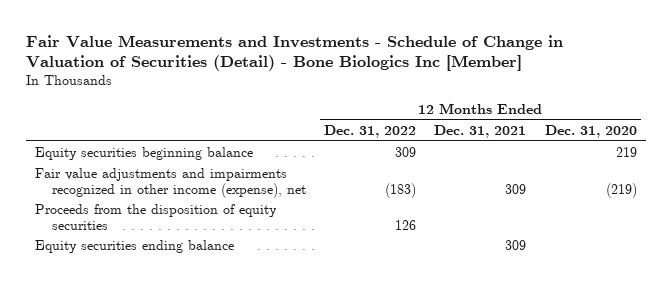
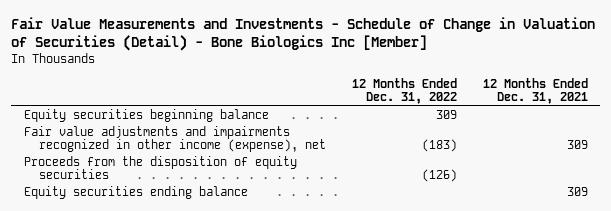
- | 12 Months Ended Dec. 31, 2022 | 12 Months Ended Dec. 31, 2021 | 12 Months Ended Dec. 31, 2020
+ | 12 Months Ended Dec. 31, 2022 | 12 Months Ended Dec. 31, 2021
- Proceeds from the disposition of equity securities | 126 | |
+ Proceeds from the disposition of equity securities | (126) |

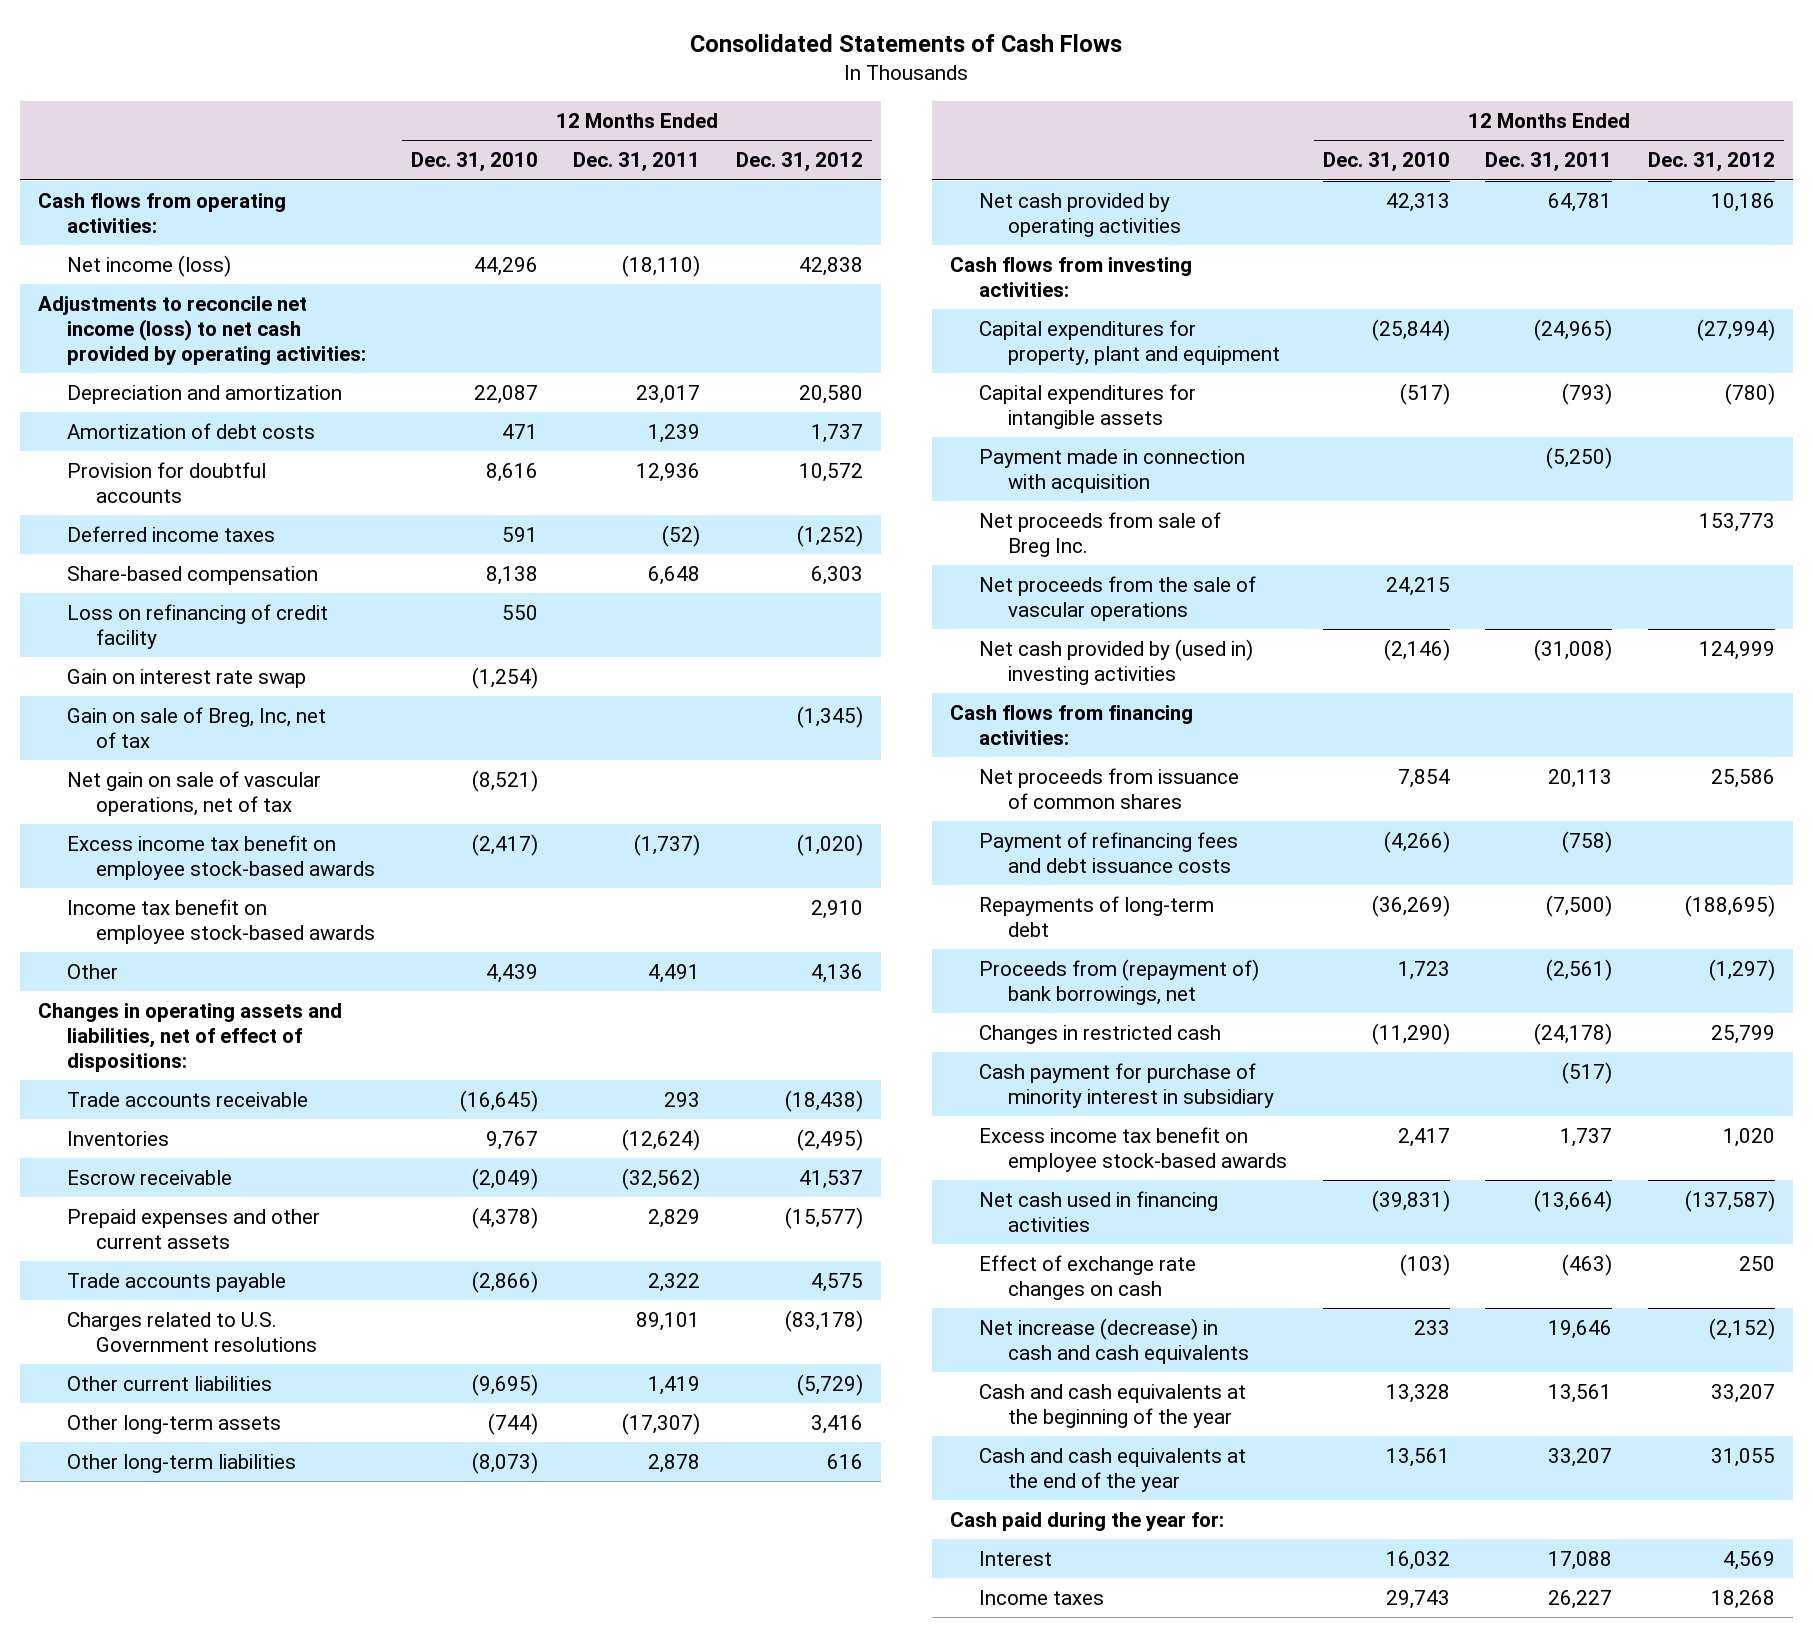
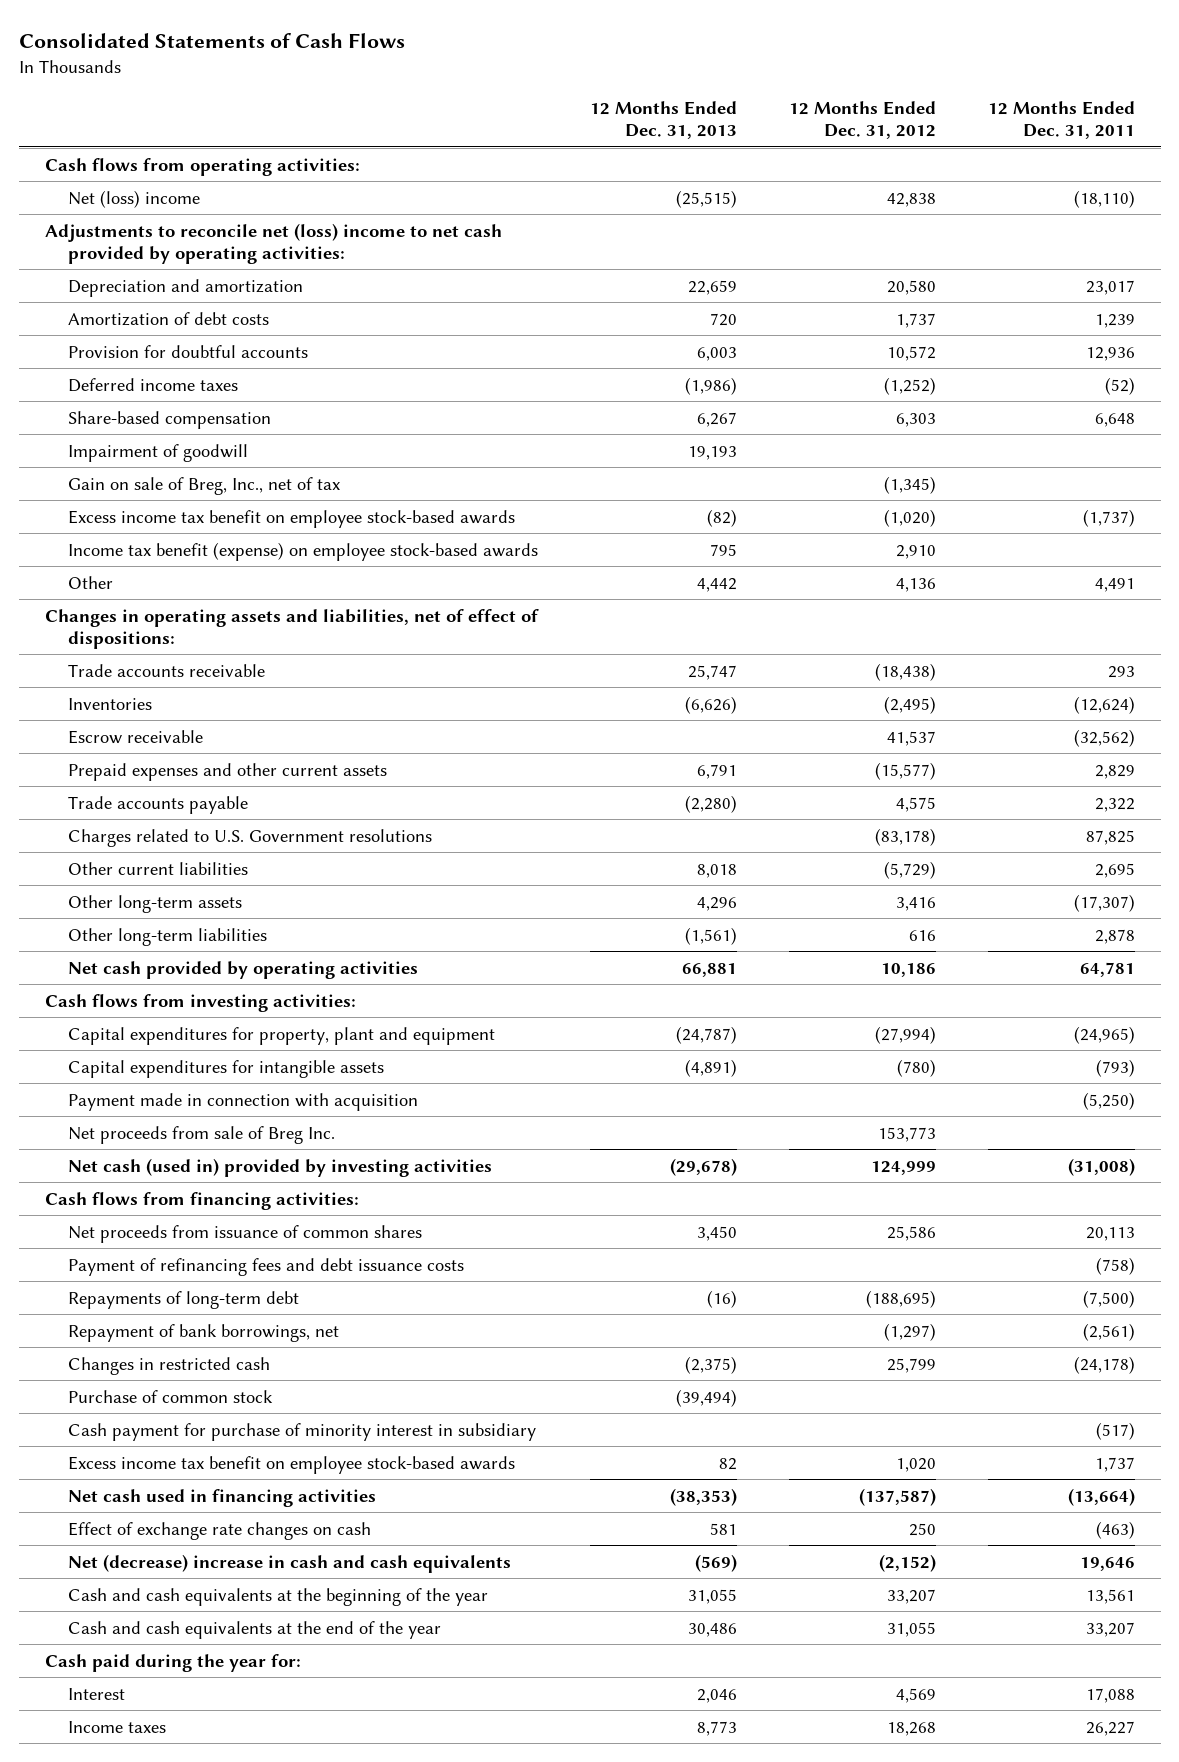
- | 12 Months Ended Dec. 31, 2010 | 12 Months Ended Dec. 31, 2011 | 12 Months Ended Dec. 31, 2012
+ | 12 Months Ended Dec. 31, 2013 | 12 Months Ended Dec. 31, 2012 | 12 Months Ended Dec. 31, 2011
- Net income (loss) | 44,296 | (18,110) | 42,838
- Adjustments to reconcile net income (loss) to net cash provided by operating activities:
+ Net (loss) income | (25,515) | 42,838 | (18,110)
+ Adjustments to reconcile net (loss) income to net cash provided by operating activities:
- Loss on refinancing of credit facility | 550 | |
- Gain on interest rate swap | (1,254) | |
- Gain on sale of Breg, Inc, net of tax | | | (1,345)
- Net gain on sale of vascular operations, net of tax | (8,521) | |
+ Impairment of goodwill | 19,193 | |
+ Gain on sale of Breg, Inc., net of tax | | (1,345) |
- Income tax benefit on employee stock-based awards | | | 2,910
+ Income tax benefit (expense) on employee stock-based awards | 795 | 2,910 |
- Charges related to U.S. Government resolutions | | 89,101 | (83,178)
- Other current liabilities | (9,695) | 1,419 | (5,729)
+ Charges related to U.S. Government resolutions | | (83,178) | 87,825
+ Other current liabilities | 8,018 | (5,729) | 2,695
- Net proceeds from the sale of vascular operations | 24,215 | |
- Net cash provided by (used in) investing activities | (2,146) | (31,008) | 124,999
+ Net cash (used in) provided by investing activities | (29,678) | 124,999 | (31,008)
- Proceeds from (repayment of) bank borrowings, net | 1,723 | (2,561) | (1,297)
+ Repayment of bank borrowings, net | | (1,297) | (2,561)
+ Purchase of common stock | (39,494) | |
- Net increase (decrease) in cash and cash equivalents | 233 | 19,646 | (2,152)
+ Net (decrease) increase in cash and cash equivalents | (569) | (2,152) | 19,646

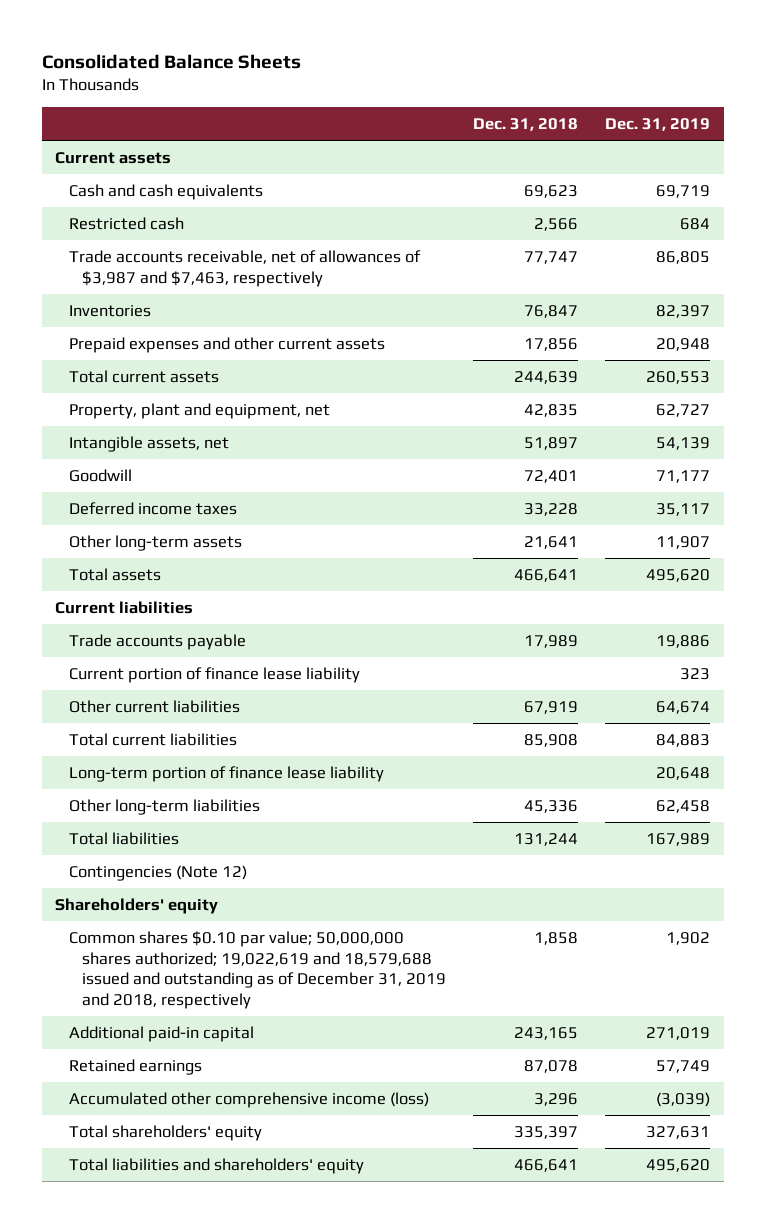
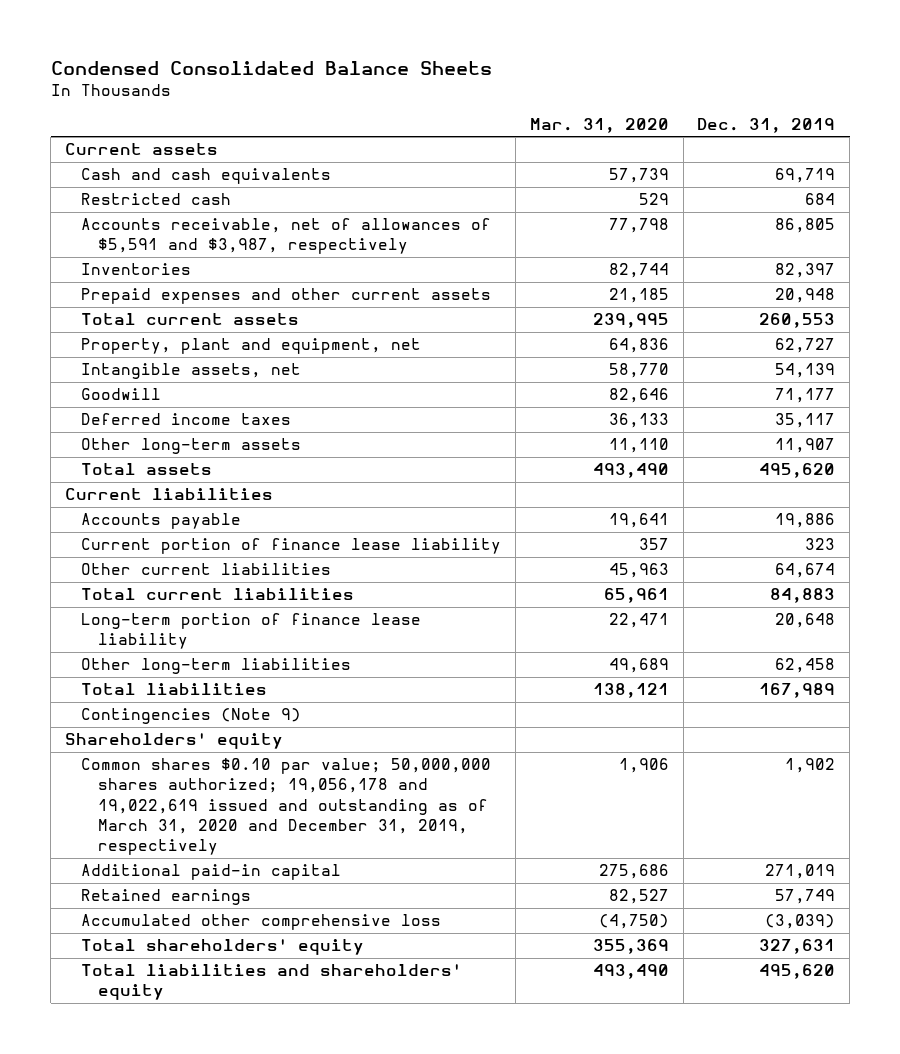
- Consolidated Balance Sheets
+ Condensed Consolidated Balance Sheets
- | Dec. 31, 2018 | Dec. 31, 2019
+ | Mar. 31, 2020 | Dec. 31, 2019
- Trade accounts receivable, net of allowances of $3,987 and $7,463, respectively | 77,747 | 86,805
+ Accounts receivable, net of allowances of $5,591 and $3,987, respectively | 77,798 | 86,805
- Trade accounts payable | 17,989 | 19,886
+ Accounts payable | 19,641 | 19,886
- Contingencies (Note 12)
+ Contingencies (Note 9)
- Common shares $0.10 par value; 50,000,000 shares authorized; 19,022,619 and 18,579,688 issued and outstanding as of December 31, 2019 and 2018, respectively | 1,858 | 1,902
+ Common shares $0.10 par value; 50,000,000 shares authorized; 19,056,178 and 19,022,619 issued and outstanding as of March 31, 2020 and December 31, 2019, respectively | 1,906 | 1,902
- Accumulated other comprehensive income (loss) | 3,296 | (3,039)
+ Accumulated other comprehensive loss | (4,750) | (3,039)

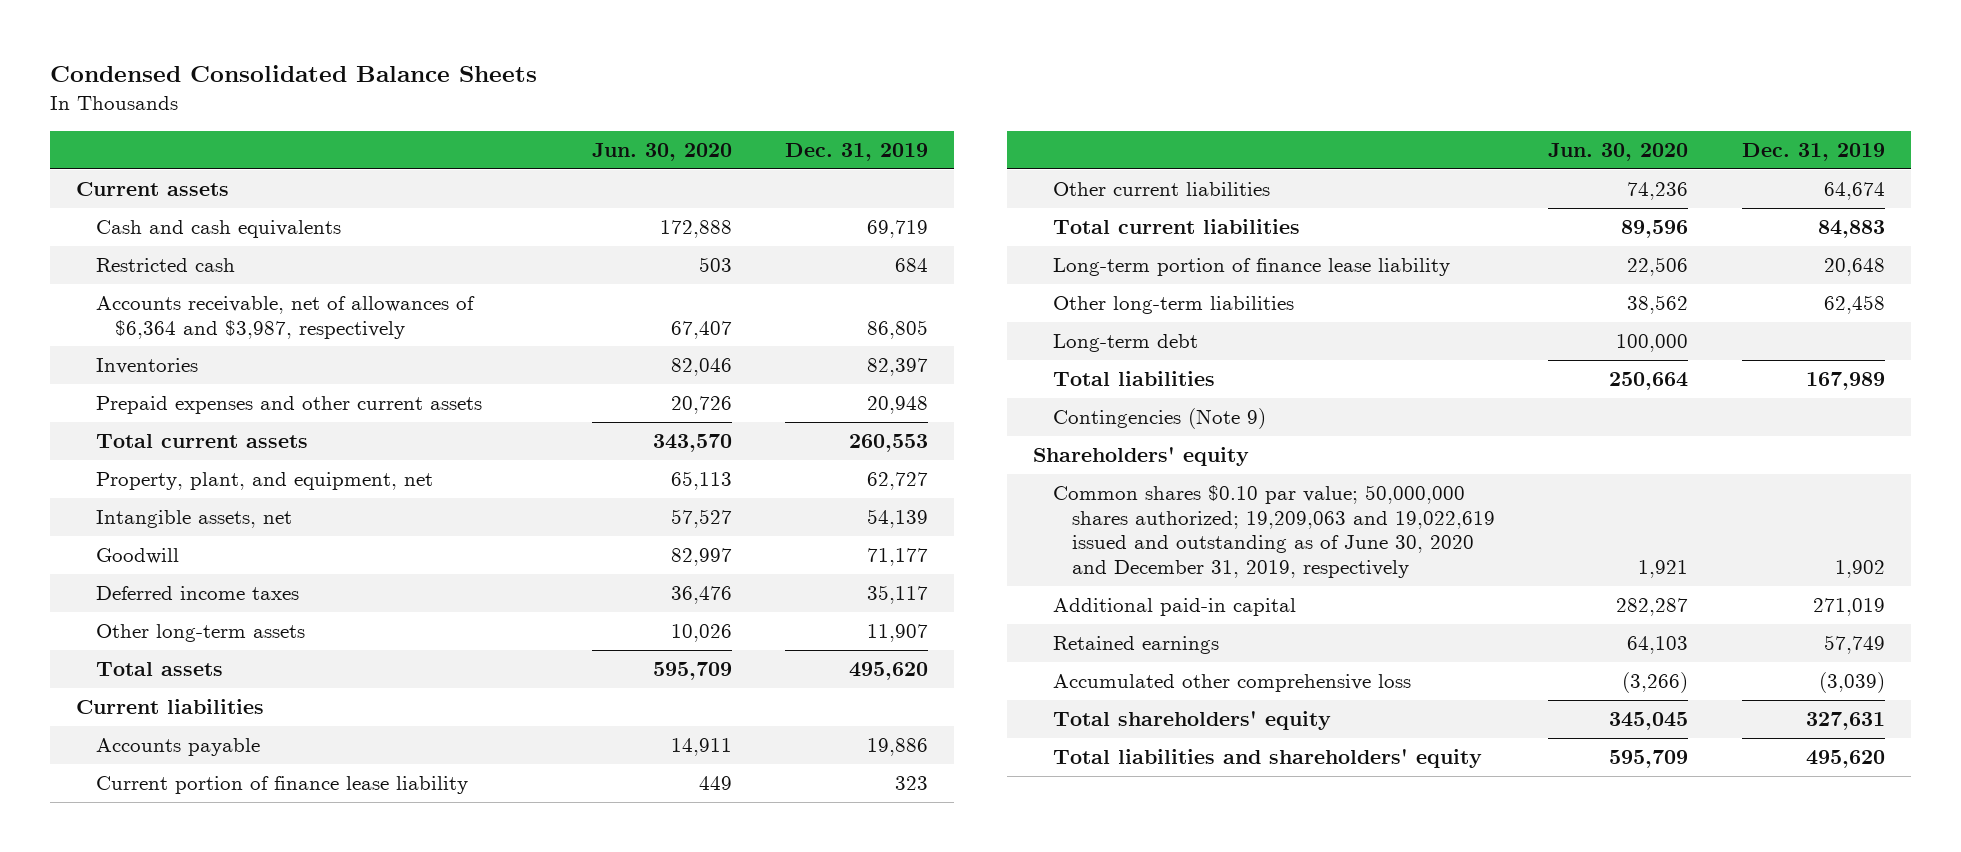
- | Mar. 31, 2020 | Dec. 31, 2019
+ | Jun. 30, 2020 | Dec. 31, 2019
- Accounts receivable, net of allowances of $5,591 and $3,987, respectively | 77,798 | 86,805
+ Accounts receivable, net of allowances of $6,364 and $3,987, respectively | 67,407 | 86,805
- Property, plant and equipment, net | 64,836 | 62,727
+ Property, plant, and equipment, net | 65,113 | 62,727
+ Long-term debt | 100,000 |
- Common shares $0.10 par value; 50,000,000 shares authorized; 19,056,178 and 19,022,619 issued and outstanding as of March 31, 2020 and December 31, 2019, respectively | 1,906 | 1,902
+ Common shares $0.10 par value; 50,000,000 shares authorized; 19,209,063 and 19,022,619 issued and outstanding as of June 30, 2020 and December 31, 2019, respectively | 1,921 | 1,902

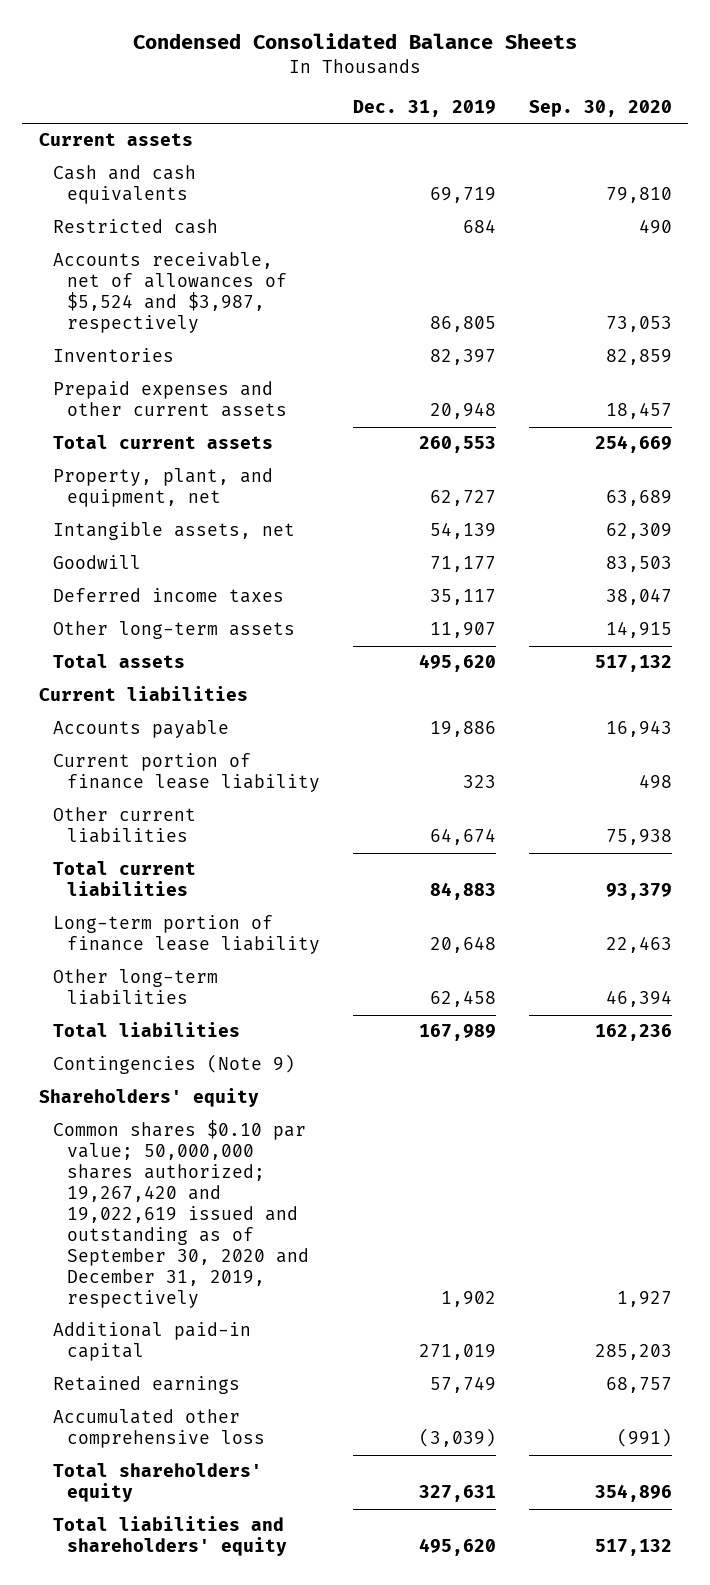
- | Jun. 30, 2020 | Dec. 31, 2019
+ | Dec. 31, 2019 | Sep. 30, 2020
- Accounts receivable, net of allowances of $6,364 and $3,987, respectively | 67,407 | 86,805
+ Accounts receivable, net of allowances of $5,524 and $3,987, respectively | 86,805 | 73,053
- Long-term debt | 100,000 |
- Common shares $0.10 par value; 50,000,000 shares authorized; 19,209,063 and 19,022,619 issued and outstanding as of June 30, 2020 and December 31, 2019, respectively | 1,921 | 1,902
+ Common shares $0.10 par value; 50,000,000 shares authorized; 19,267,420 and 19,022,619 issued and outstanding as of September 30, 2020 and December 31, 2019, respectively | 1,902 | 1,927

